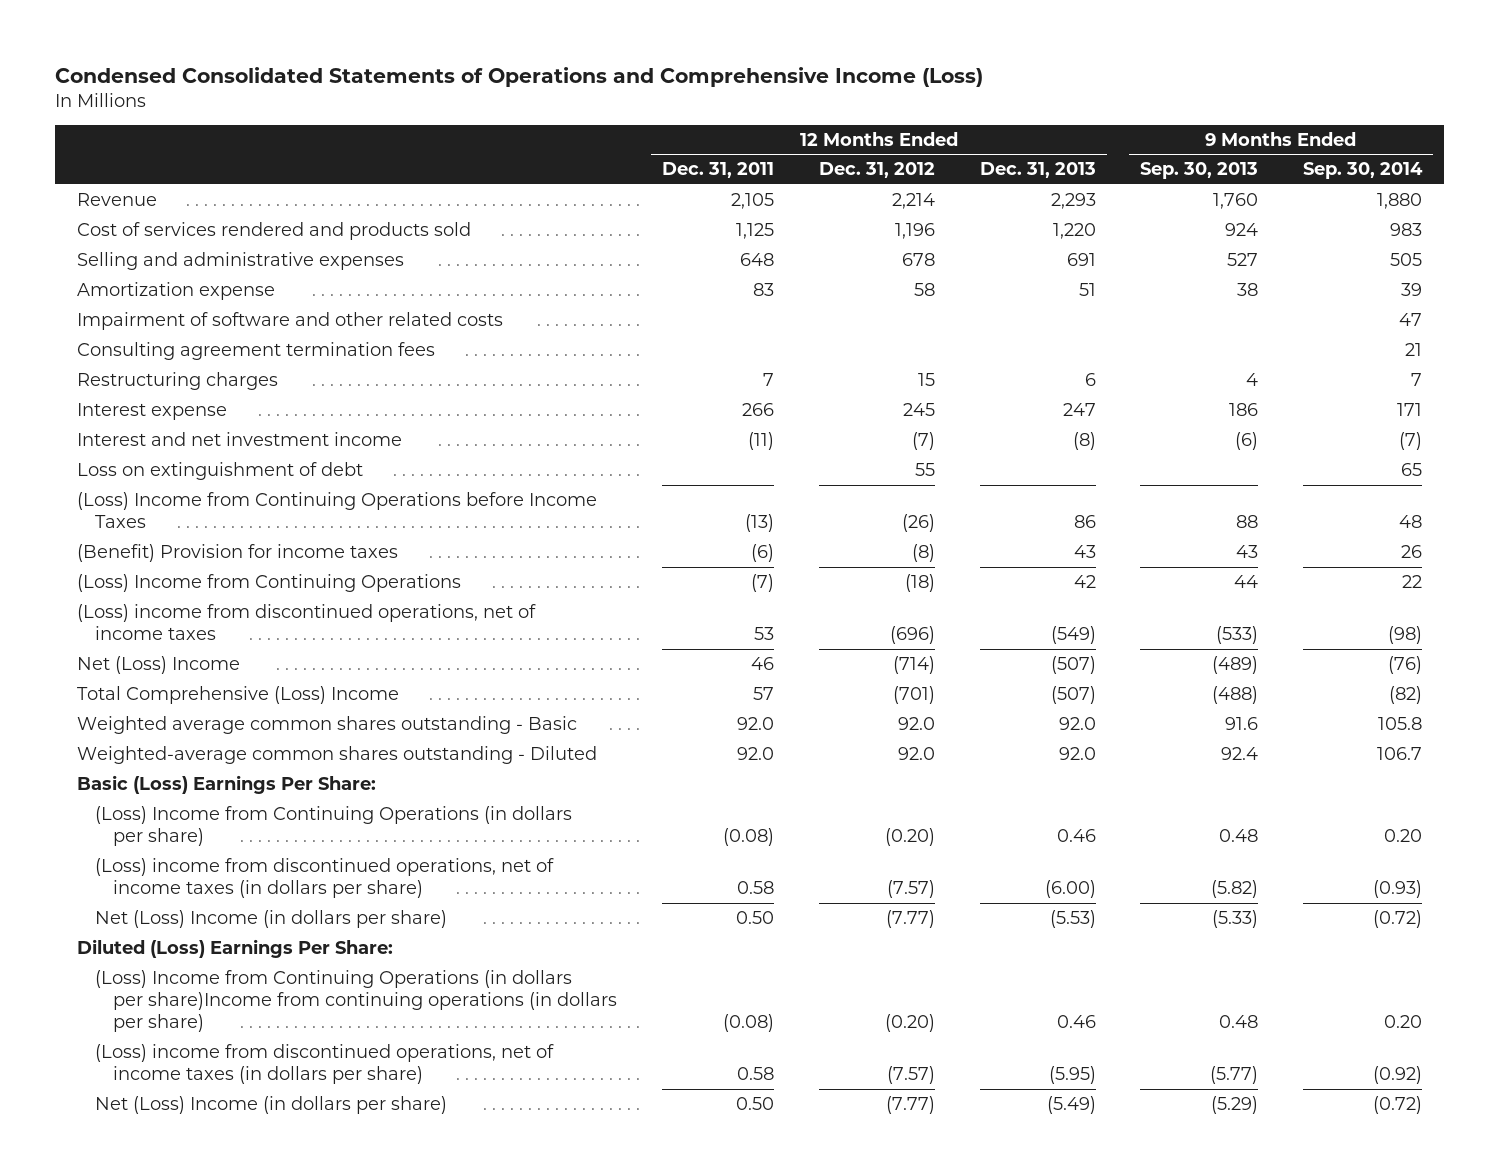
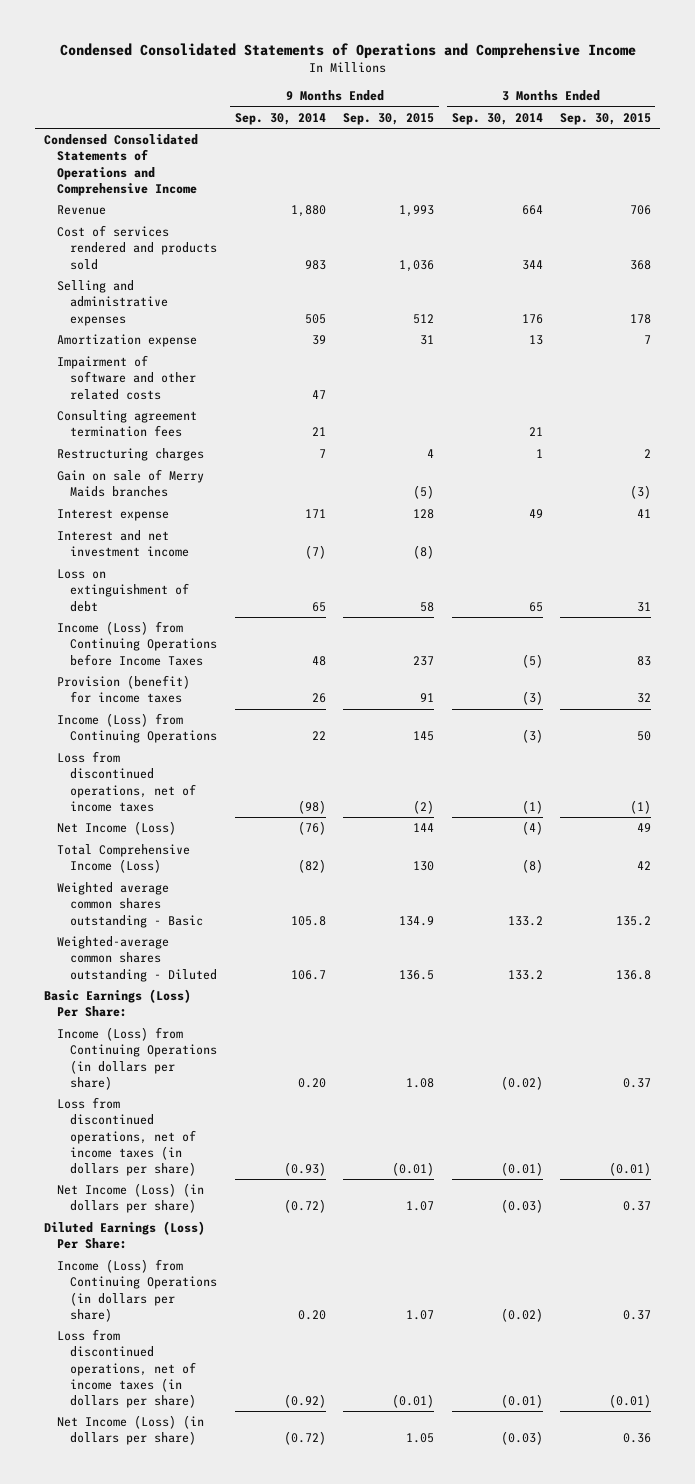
- Condensed Consolidated Statements of Operations and Comprehensive Income (Loss)
+ Condensed Consolidated Statements of Operations and Comprehensive Income
- | 12 Months Ended Dec. 31, 2011 | 12 Months Ended Dec. 31, 2012 | 12 Months Ended Dec. 31, 2013 | 9 Months Ended Sep. 30, 2013 | 9 Months Ended Sep. 30, 2014
+ | 9 Months Ended Sep. 30, 2014 | 9 Months Ended Sep. 30, 2015 | 3 Months Ended Sep. 30, 2014 | 3 Months Ended Sep. 30, 2015
+ Condensed Consolidated Statements of Operations and Comprehensive Income
+ Gain on sale of Merry Maids branches | | (5) | | (3)
- (Loss) Income from Continuing Operations before Income Taxes | (13) | (26) | 86 | 88 | 48
- (Benefit) Provision for income taxes | (6) | (8) | 43 | 43 | 26
- (Loss) Income from Continuing Operations | (7) | (18) | 42 | 44 | 22
- (Loss) income from discontinued operations, net of income taxes | 53 | (696) | (549) | (533) | (98)
- Net (Loss) Income | 46 | (714) | (507) | (489) | (76)
- Total Comprehensive (Loss) Income | 57 | (701) | (507) | (488) | (82)
+ Income (Loss) from Continuing Operations before Income Taxes | 48 | 237 | (5) | 83
+ Provision (benefit) for income taxes | 26 | 91 | (3) | 32
+ Income (Loss) from Continuing Operations | 22 | 145 | (3) | 50
+ Loss from discontinued operations, net of income taxes | (98) | (2) | (1) | (1)
+ Net Income (Loss) | (76) | 144 | (4) | 49
+ Total Comprehensive Income (Loss) | (82) | 130 | (8) | 42
- Basic (Loss) Earnings Per Share:
- (Loss) Income from Continuing Operations (in dollars per share) | (0.08) | (0.20) | 0.46 | 0.48 | 0.20
- (Loss) income from discontinued operations, net of income taxes (in dollars per share) | 0.58 | (7.57) | (6.00) | (5.82) | (0.93)
- Net (Loss) Income (in dollars per share) | 0.50 | (7.77) | (5.53) | (5.33) | (0.72)
- Diluted (Loss) Earnings Per Share:
- (Loss) Income from Continuing Operations (in dollars per share)Income from continuing operations (in dollars per share) | (0.08) | (0.20) | 0.46 | 0.48 | 0.20
- (Loss) income from discontinued operations, net of income taxes (in dollars per share) | 0.58 | (7.57) | (5.95) | (5.77) | (0.92)
- Net (Loss) Income (in dollars per share) | 0.50 | (7.77) | (5.49) | (5.29) | (0.72)
+ Basic Earnings (Loss) Per Share:
+ Income (Loss) from Continuing Operations (in dollars per share) | 0.20 | 1.08 | (0.02) | 0.37
+ Loss from discontinued operations, net of income taxes (in dollars per share) | (0.93) | (0.01) | (0.01) | (0.01)
+ Net Income (Loss) (in dollars per share) | (0.72) | 1.07 | (0.03) | 0.37
+ Diluted Earnings (Loss) Per Share:
+ Income (Loss) from Continuing Operations (in dollars per share) | 0.20 | 1.07 | (0.02) | 0.37
+ Loss from discontinued operations, net of income taxes (in dollars per share) | (0.92) | (0.01) | (0.01) | (0.01)
+ Net Income (Loss) (in dollars per share) | (0.72) | 1.05 | (0.03) | 0.36

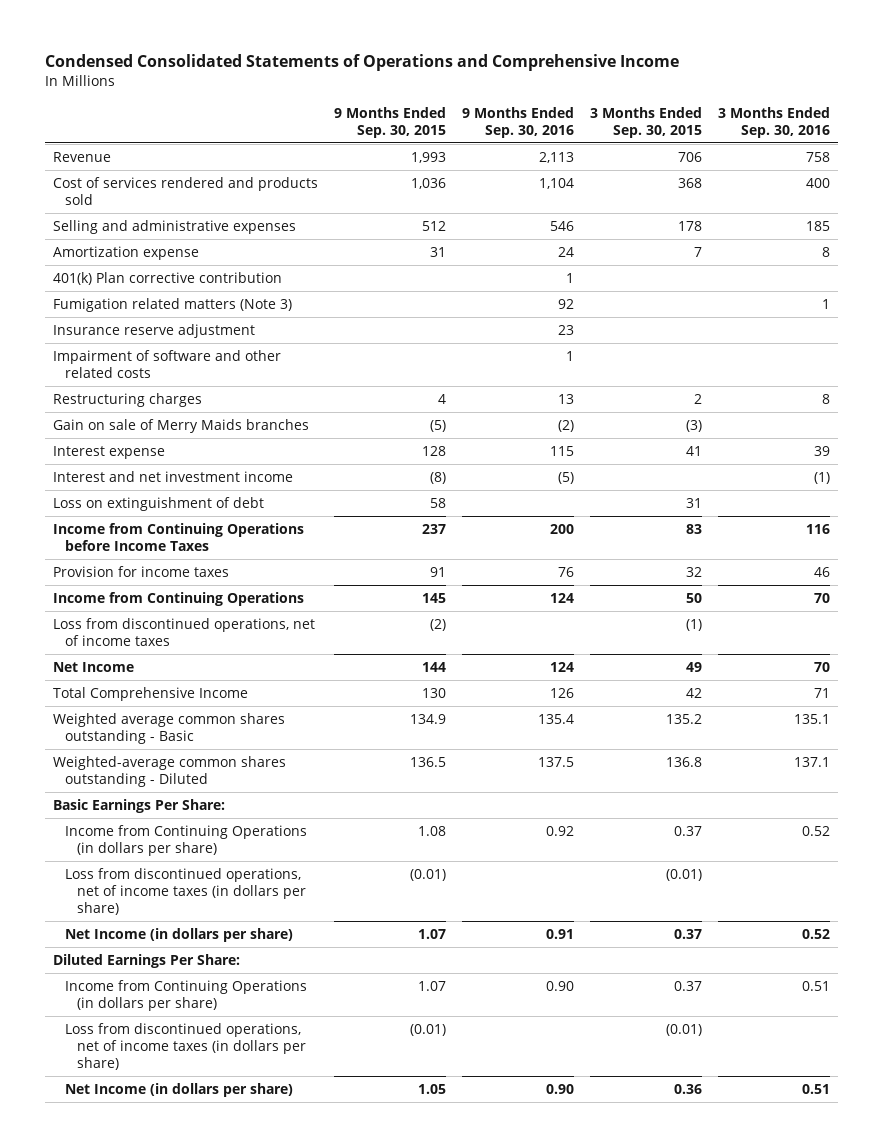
- | 9 Months Ended Sep. 30, 2014 | 9 Months Ended Sep. 30, 2015 | 3 Months Ended Sep. 30, 2014 | 3 Months Ended Sep. 30, 2015
+ | 9 Months Ended Sep. 30, 2015 | 9 Months Ended Sep. 30, 2016 | 3 Months Ended Sep. 30, 2015 | 3 Months Ended Sep. 30, 2016
- Condensed Consolidated Statements of Operations and Comprehensive Income
+ 401(k) Plan corrective contribution | | 1 | |
+ Fumigation related matters (Note 3) | | 92 | | 1
+ Insurance reserve adjustment | | 23 | |
- Consulting agreement termination fees | 21 | | 21 |
- Income (Loss) from Continuing Operations before Income Taxes | 48 | 237 | (5) | 83
- Provision (benefit) for income taxes | 26 | 91 | (3) | 32
- Income (Loss) from Continuing Operations | 22 | 145 | (3) | 50
+ Income from Continuing Operations before Income Taxes | 237 | 200 | 83 | 116
+ Provision for income taxes | 91 | 76 | 32 | 46
+ Income from Continuing Operations | 145 | 124 | 50 | 70
- Net Income (Loss) | (76) | 144 | (4) | 49
- Total Comprehensive Income (Loss) | (82) | 130 | (8) | 42
+ Net Income | 144 | 124 | 49 | 70
+ Total Comprehensive Income | 130 | 126 | 42 | 71
- Basic Earnings (Loss) Per Share:
- Income (Loss) from Continuing Operations (in dollars per share) | 0.20 | 1.08 | (0.02) | 0.37
+ Basic Earnings Per Share:
+ Income from Continuing Operations (in dollars per share) | 1.08 | 0.92 | 0.37 | 0.52
- Net Income (Loss) (in dollars per share) | (0.72) | 1.07 | (0.03) | 0.37
- Diluted Earnings (Loss) Per Share:
- Income (Loss) from Continuing Operations (in dollars per share) | 0.20 | 1.07 | (0.02) | 0.37
+ Net Income (in dollars per share) | 1.07 | 0.91 | 0.37 | 0.52
+ Diluted Earnings Per Share:
+ Income from Continuing Operations (in dollars per share) | 1.07 | 0.90 | 0.37 | 0.51
- Net Income (Loss) (in dollars per share) | (0.72) | 1.05 | (0.03) | 0.36
+ Net Income (in dollars per share) | 1.05 | 0.90 | 0.36 | 0.51

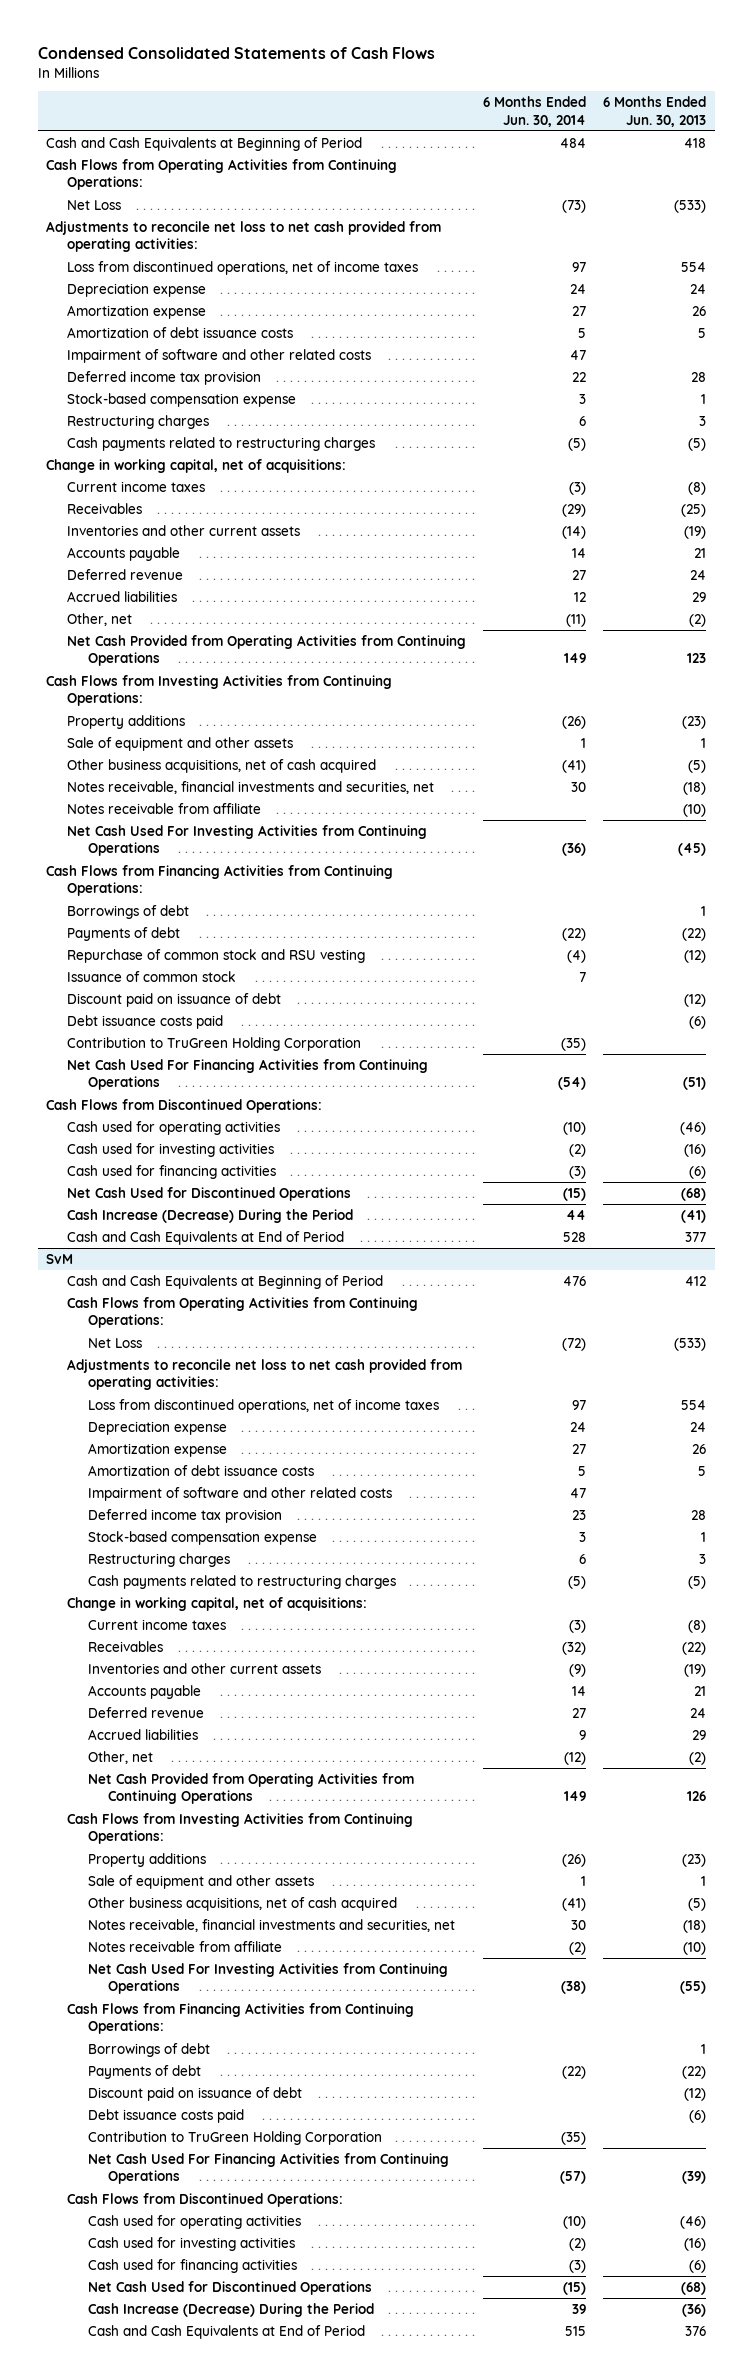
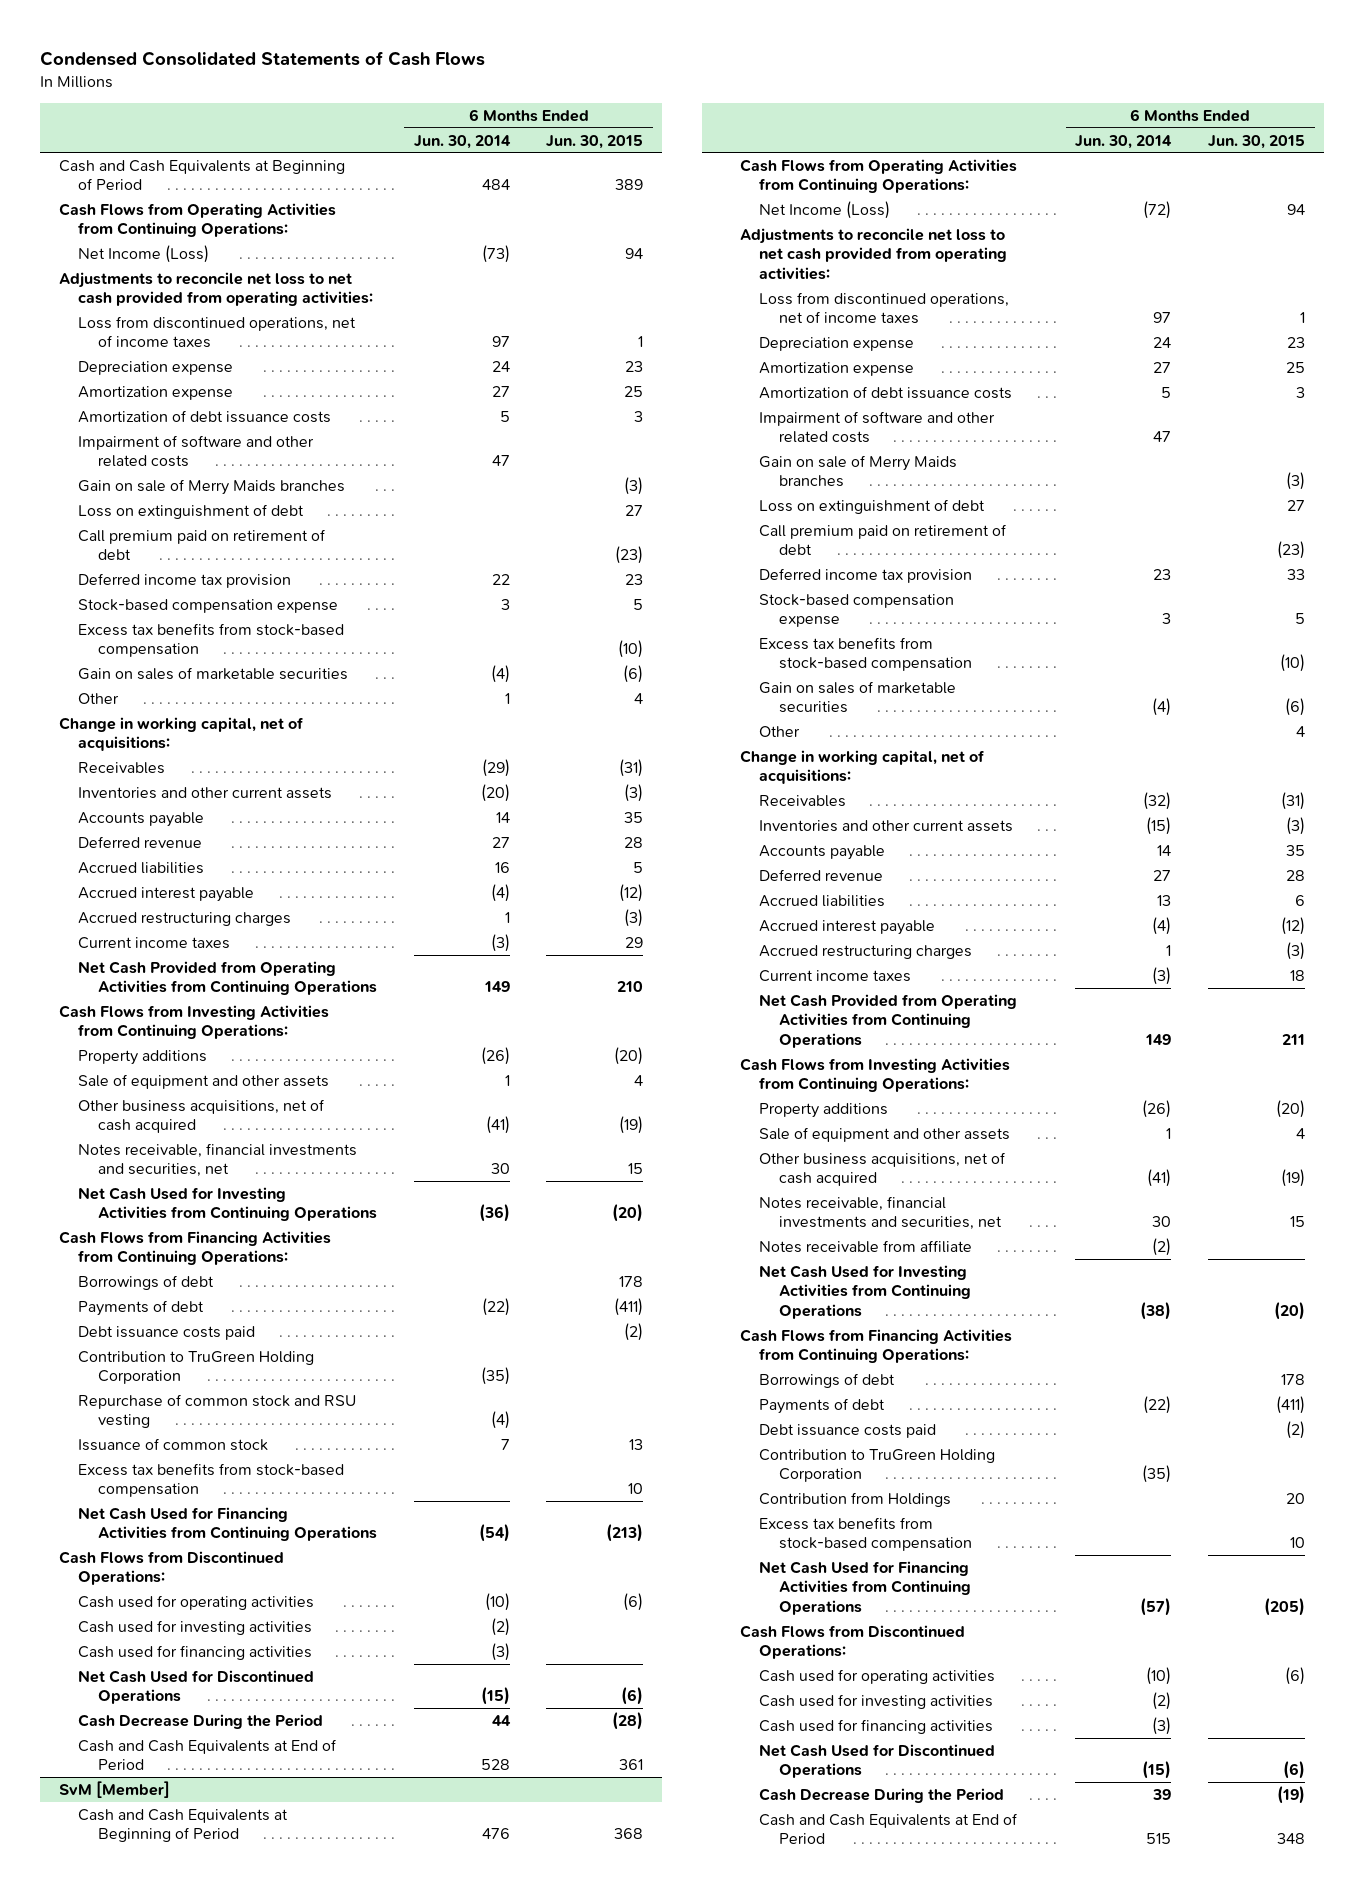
- | 6 Months Ended Jun. 30, 2014 | 6 Months Ended Jun. 30, 2013
+ | 6 Months Ended Jun. 30, 2014 | 6 Months Ended Jun. 30, 2015
- Net Loss | (73) | (533)
+ Net Income (Loss) | (73) | 94
+ Gain on sale of Merry Maids branches | | (3)
+ Loss on extinguishment of debt | | 27
+ Call premium paid on retirement of debt | | (23)
- Restructuring charges | 6 | 3
- Cash payments related to restructuring charges | (5) | (5)
+ Excess tax benefits from stock-based compensation | | (10)
+ Gain on sales of marketable securities | (4) | (6)
+ Other | 1 | 4
- Inventories and other current assets | (14) | (19)
+ Inventories and other current assets | (20) | (3)
- Accrued liabilities | 12 | 29
- Other, net | (11) | (2)
+ Accrued liabilities | 16 | 5
+ Accrued interest payable | (4) | (12)
+ Accrued restructuring charges | 1 | (3)
moved down: Current income taxes | (3) | 29
- Notes receivable from affiliate | | (10)
- Net Cash Used For Investing Activities from Continuing Operations | (36) | (45)
+ Net Cash Used for Investing Activities from Continuing Operations | (36) | (20)
- Discount paid on issuance of debt | | (12)
- Net Cash Used For Financing Activities from Continuing Operations | (54) | (51)
moved down: Repurchase of common stock and RSU vesting | (4) |
moved down: Issuance of common stock | 7 | 13
+ Excess tax benefits from stock-based compensation | | 10
+ Net Cash Used for Financing Activities from Continuing Operations | (54) | (213)
- Cash Increase (Decrease) During the Period | 44 | (41)
+ Cash Decrease During the Period | 44 | (28)
- SvM
+ SvM [Member]
- Net Loss | (72) | (533)
+ Net Income (Loss) | (72) | 94
+ Gain on sale of Merry Maids branches | | (3)
+ Loss on extinguishment of debt | | 27
+ Call premium paid on retirement of debt | | (23)
- Restructuring charges | 6 | 3
- Cash payments related to restructuring charges | (5) | (5)
+ Excess tax benefits from stock-based compensation | | (10)
+ Gain on sales of marketable securities | (4) | (6)
+ Other | | 4
- Current income taxes | (3) | (8)
- Inventories and other current assets | (9) | (19)
+ Inventories and other current assets | (15) | (3)
- Accrued liabilities | 9 | 29
- Other, net | (12) | (2)
+ Accrued liabilities | 13 | 6
+ Accrued interest payable | (4) | (12)
+ Accrued restructuring charges | 1 | (3)
+ Current income taxes | (3) | 18
- Net Cash Used For Investing Activities from Continuing Operations | (38) | (55)
+ Net Cash Used for Investing Activities from Continuing Operations | (38) | (20)
- Discount paid on issuance of debt | | (12)
- Net Cash Used For Financing Activities from Continuing Operations | (57) | (39)
+ Contribution from Holdings | | 20
+ Excess tax benefits from stock-based compensation | | 10
+ Net Cash Used for Financing Activities from Continuing Operations | (57) | (205)
- Cash Increase (Decrease) During the Period | 39 | (36)
+ Cash Decrease During the Period | 39 | (19)

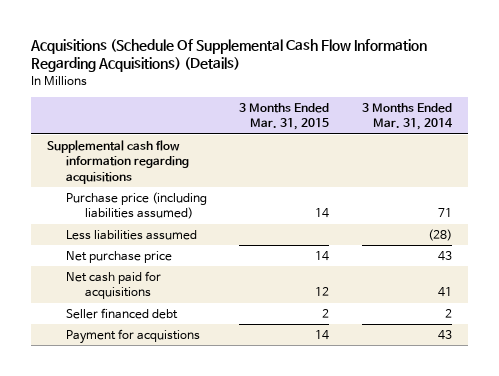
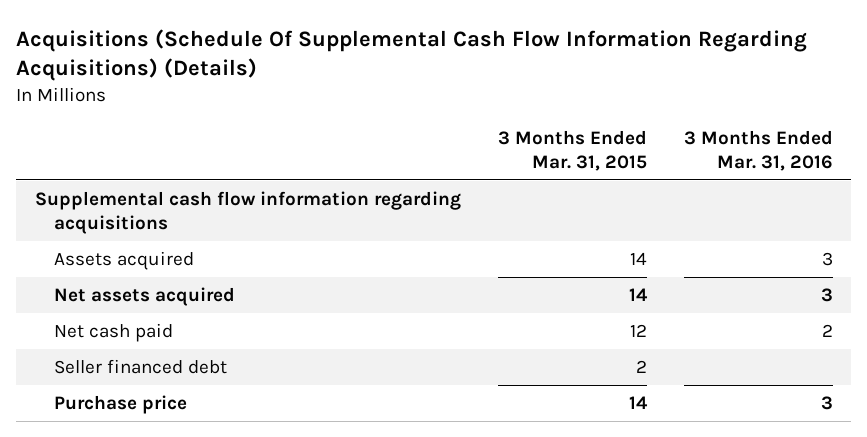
- | 3 Months Ended Mar. 31, 2015 | 3 Months Ended Mar. 31, 2014
+ | 3 Months Ended Mar. 31, 2015 | 3 Months Ended Mar. 31, 2016
- Purchase price (including liabilities assumed) | 14 | 71
- Less liabilities assumed | | (28)
- Net purchase price | 14 | 43
- Net cash paid for acquisitions | 12 | 41
+ Assets acquired | 14 | 3
+ Net assets acquired | 14 | 3
+ Net cash paid | 12 | 2
- Payment for acquistions | 14 | 43
+ Purchase price | 14 | 3

